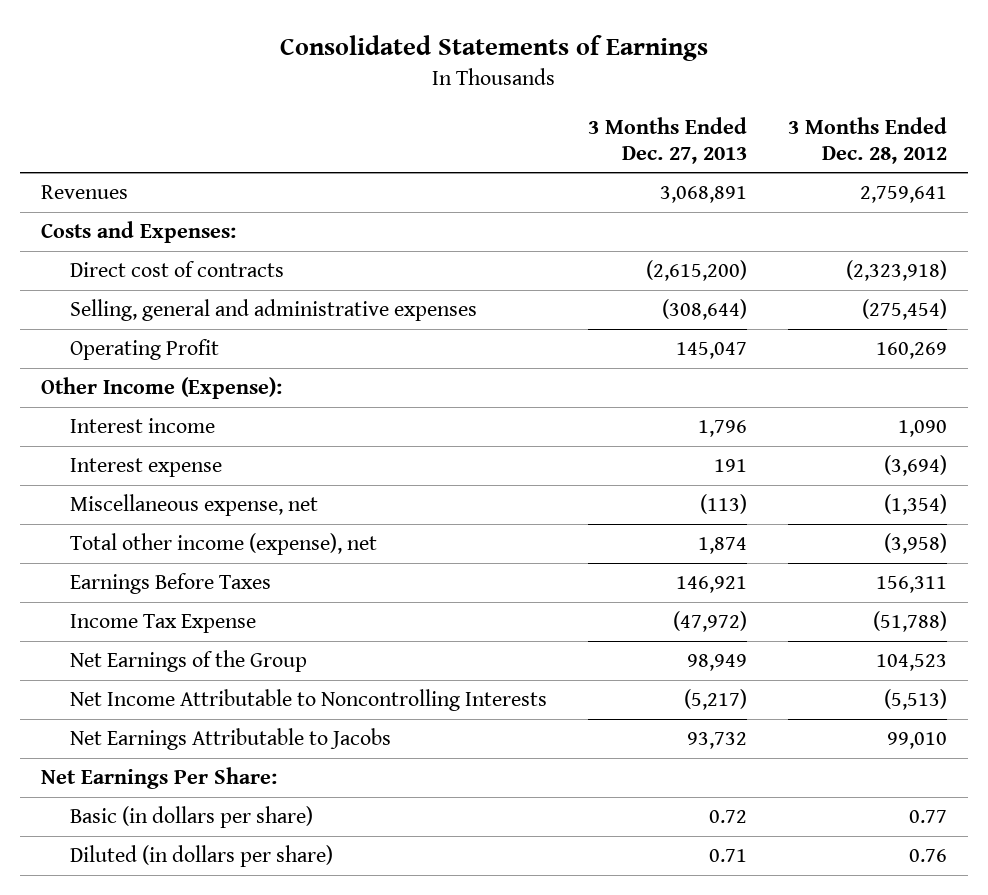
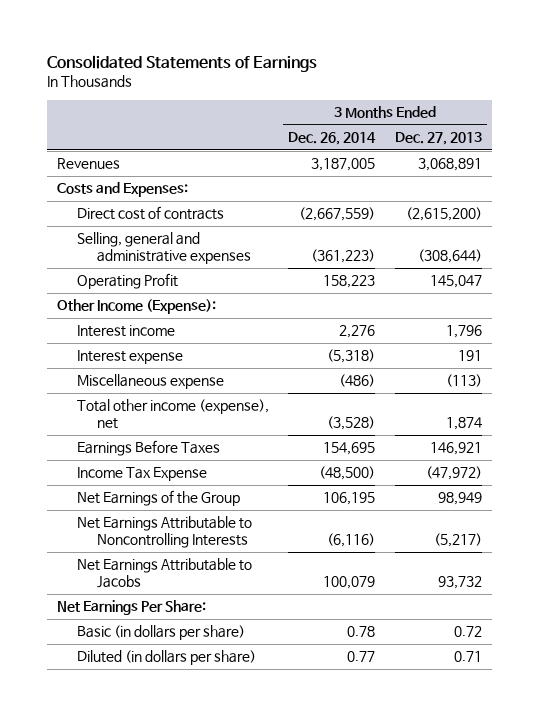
- | 3 Months Ended Dec. 27, 2013 | 3 Months Ended Dec. 28, 2012
+ | 3 Months Ended Dec. 26, 2014 | 3 Months Ended Dec. 27, 2013
- Miscellaneous expense, net | (113) | (1,354)
+ Miscellaneous expense | (486) | (113)
- Net Income Attributable to Noncontrolling Interests | (5,217) | (5,513)
+ Net Earnings Attributable to Noncontrolling Interests | (6,116) | (5,217)

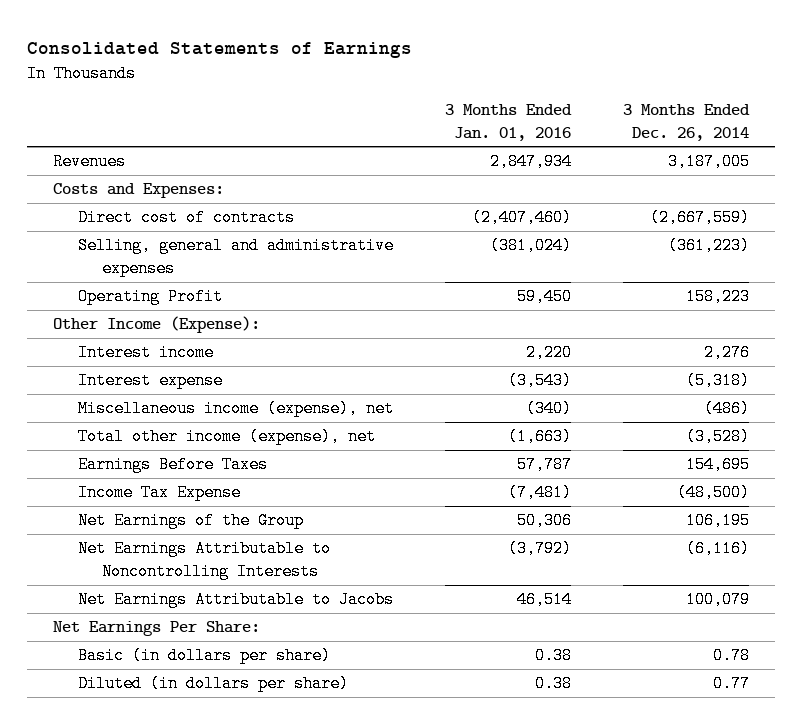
- | 3 Months Ended Dec. 26, 2014 | 3 Months Ended Dec. 27, 2013
+ | 3 Months Ended Jan. 01, 2016 | 3 Months Ended Dec. 26, 2014
- Miscellaneous expense | (486) | (113)
+ Miscellaneous income (expense), net | (340) | (486)

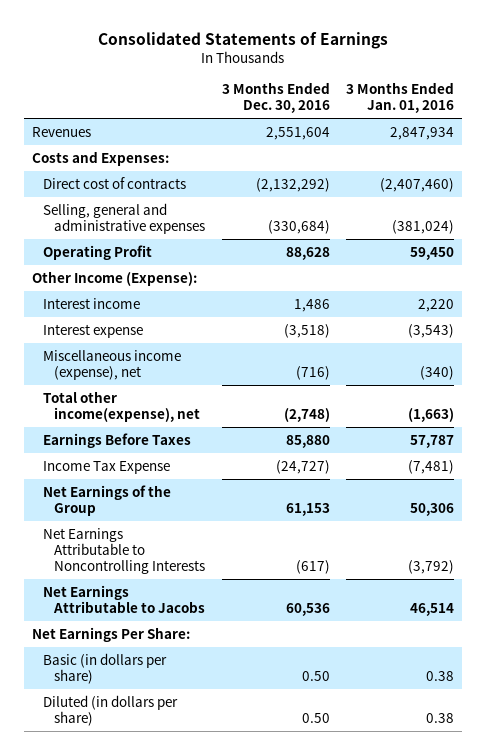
- | 3 Months Ended Jan. 01, 2016 | 3 Months Ended Dec. 26, 2014
+ | 3 Months Ended Dec. 30, 2016 | 3 Months Ended Jan. 01, 2016
- Total other income (expense), net | (1,663) | (3,528)
+ Total other income(expense), net | (2,748) | (1,663)

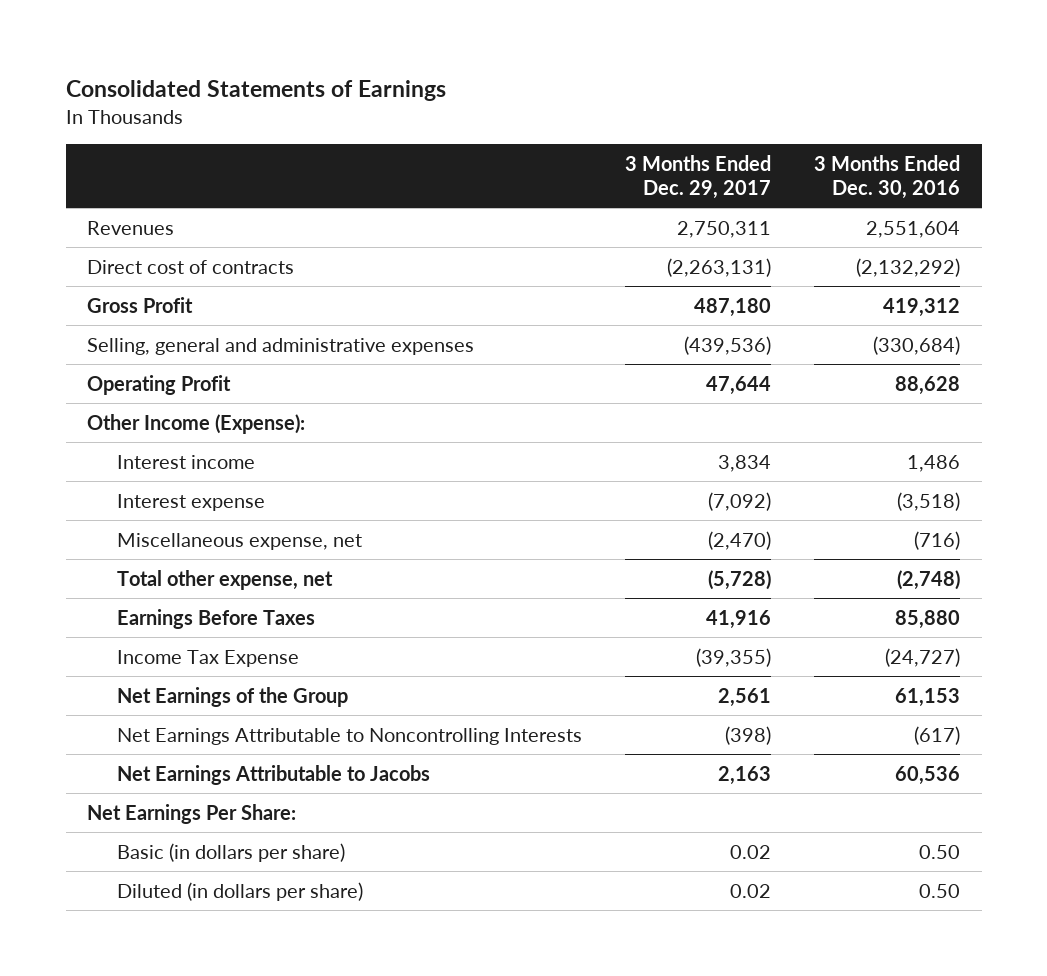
- | 3 Months Ended Dec. 30, 2016 | 3 Months Ended Jan. 01, 2016
+ | 3 Months Ended Dec. 29, 2017 | 3 Months Ended Dec. 30, 2016
- Costs and Expenses:
+ Gross Profit | 487,180 | 419,312
- Miscellaneous income (expense), net | (716) | (340)
- Total other income(expense), net | (2,748) | (1,663)
+ Miscellaneous expense, net | (2,470) | (716)
+ Total other expense, net | (5,728) | (2,748)

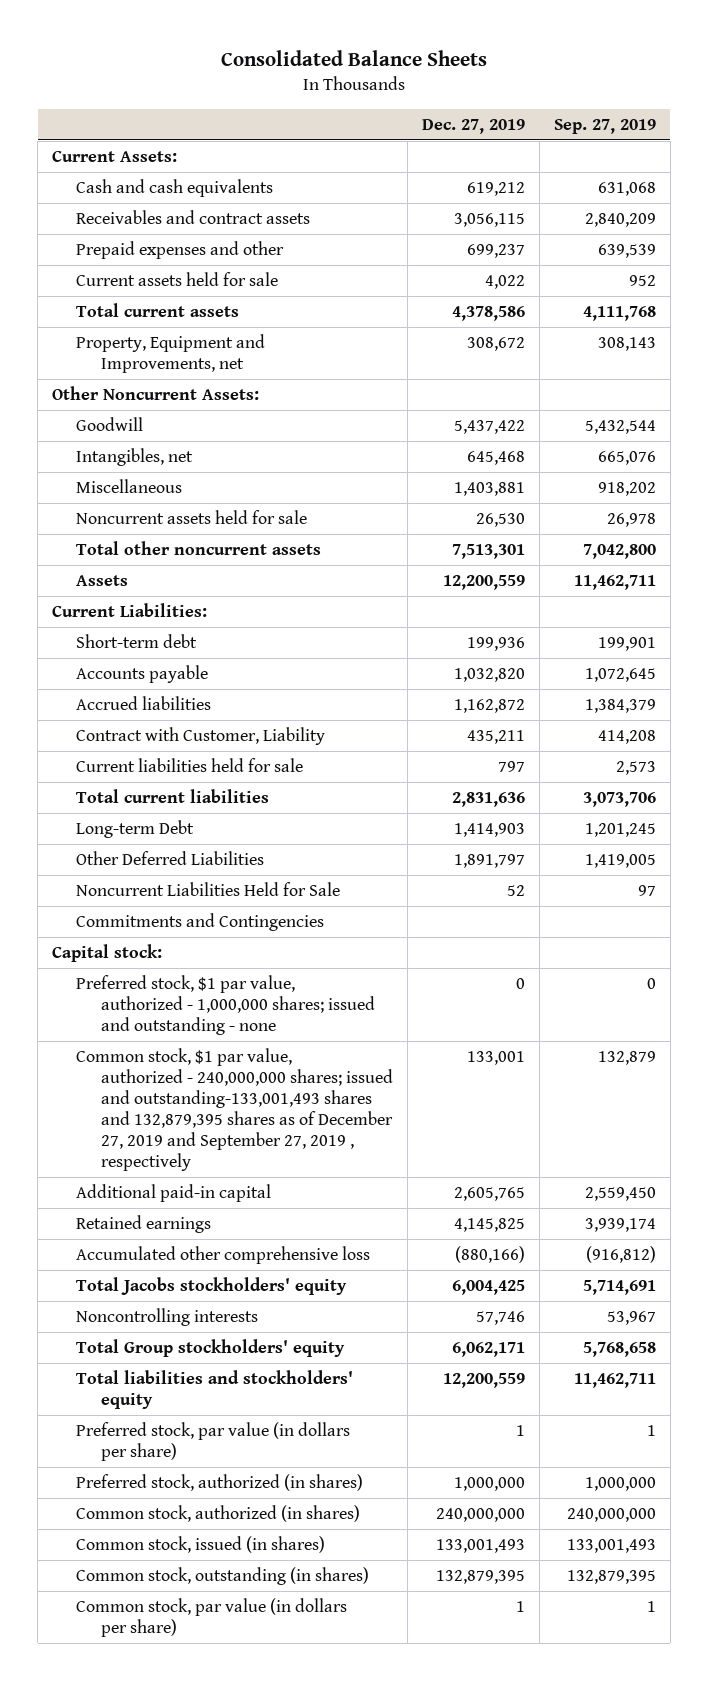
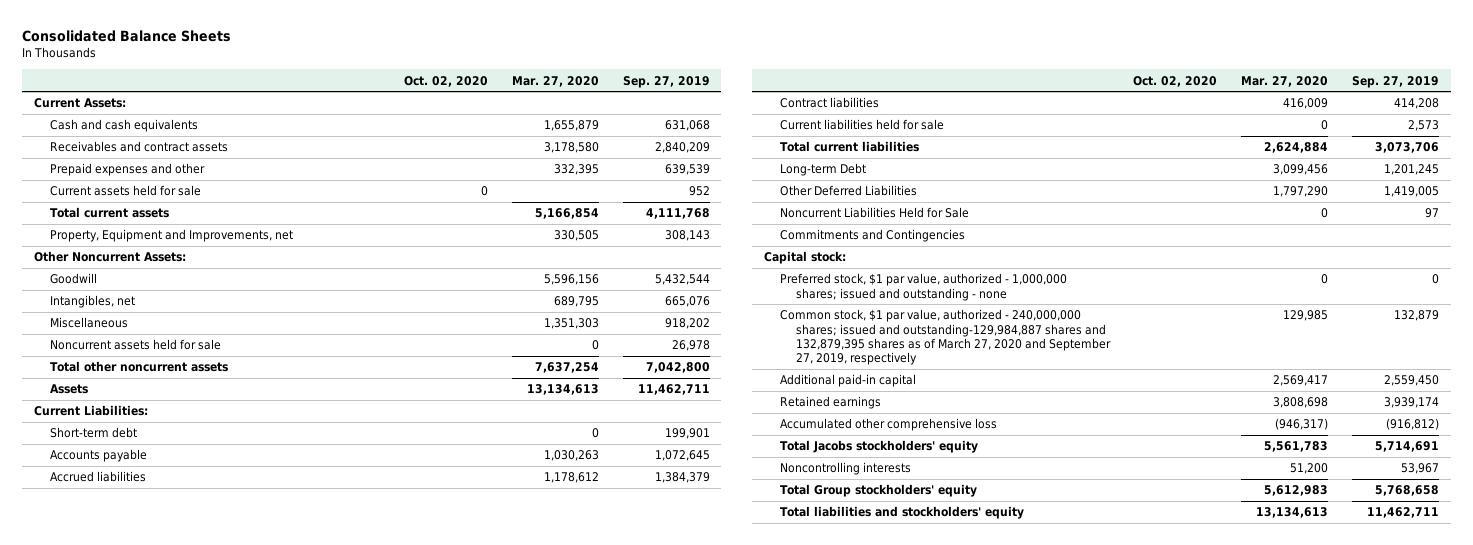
- | Dec. 27, 2019 | Sep. 27, 2019
+ | Oct. 02, 2020 | Mar. 27, 2020 | Sep. 27, 2019
- Contract with Customer, Liability | 435,211 | 414,208
+ Contract liabilities | | 416,009 | 414,208
- Common stock, $1 par value, authorized - 240,000,000 shares; issued and outstanding-133,001,493 shares and 132,879,395 shares as of December 27, 2019 and September 27, 2019 , respectively | 133,001 | 132,879
+ Common stock, $1 par value, authorized - 240,000,000 shares; issued and outstanding-129,984,887 shares and 132,879,395 shares as of March 27, 2020 and September 27, 2019, respectively | | 129,985 | 132,879
- Preferred stock, par value (in dollars per share) | 1 | 1
- Preferred stock, authorized (in shares) | 1,000,000 | 1,000,000
- Common stock, authorized (in shares) | 240,000,000 | 240,000,000
- Common stock, issued (in shares) | 133,001,493 | 133,001,493
- Common stock, outstanding (in shares) | 132,879,395 | 132,879,395
- Common stock, par value (in dollars per share) | 1 | 1

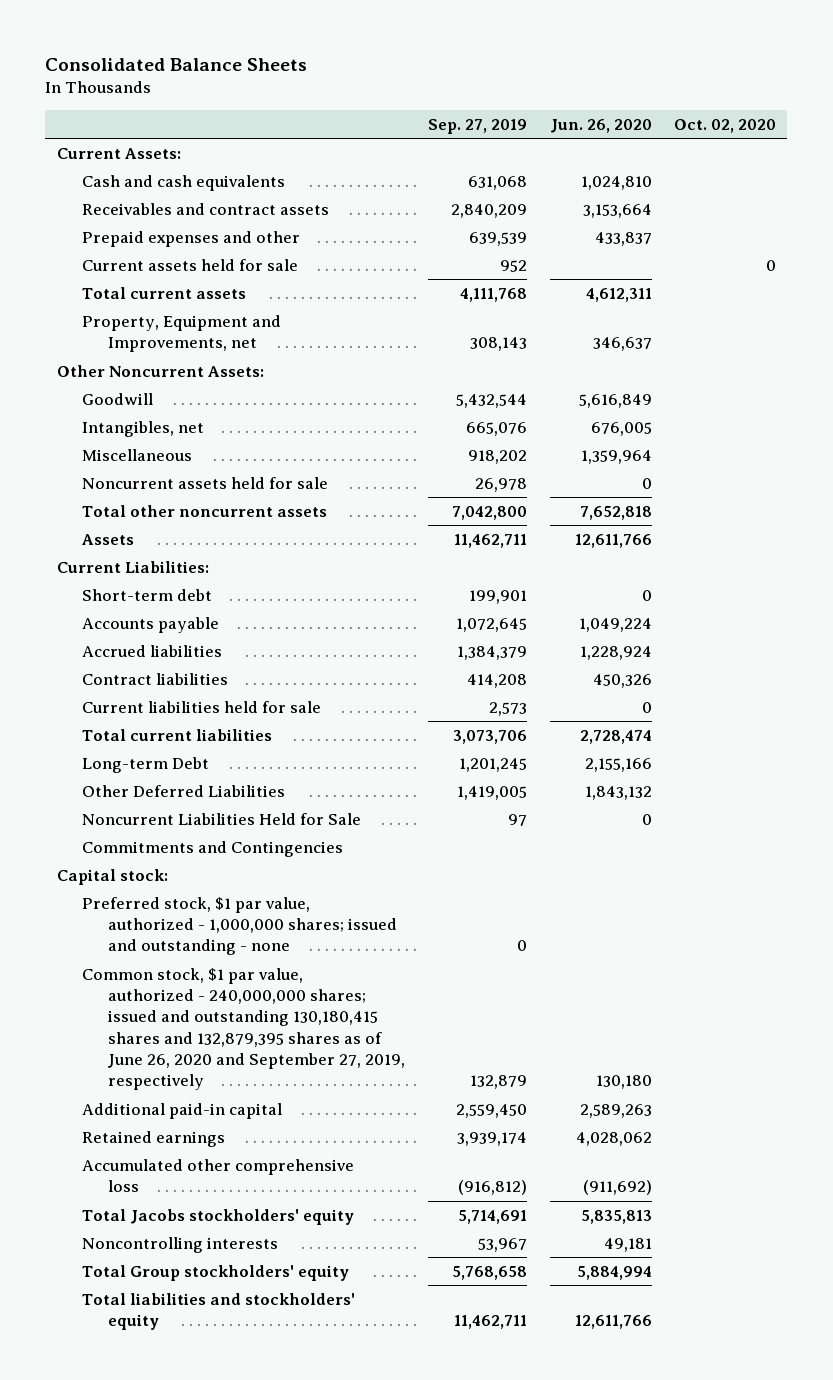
- | Oct. 02, 2020 | Mar. 27, 2020 | Sep. 27, 2019
+ | Sep. 27, 2019 | Jun. 26, 2020 | Oct. 02, 2020
- Common stock, $1 par value, authorized - 240,000,000 shares; issued and outstanding-129,984,887 shares and 132,879,395 shares as of March 27, 2020 and September 27, 2019, respectively | | 129,985 | 132,879
+ Common stock, $1 par value, authorized - 240,000,000 shares; issued and outstanding 130,180,415 shares and 132,879,395 shares as of June 26, 2020 and September 27, 2019, respectively | 132,879 | 130,180 |

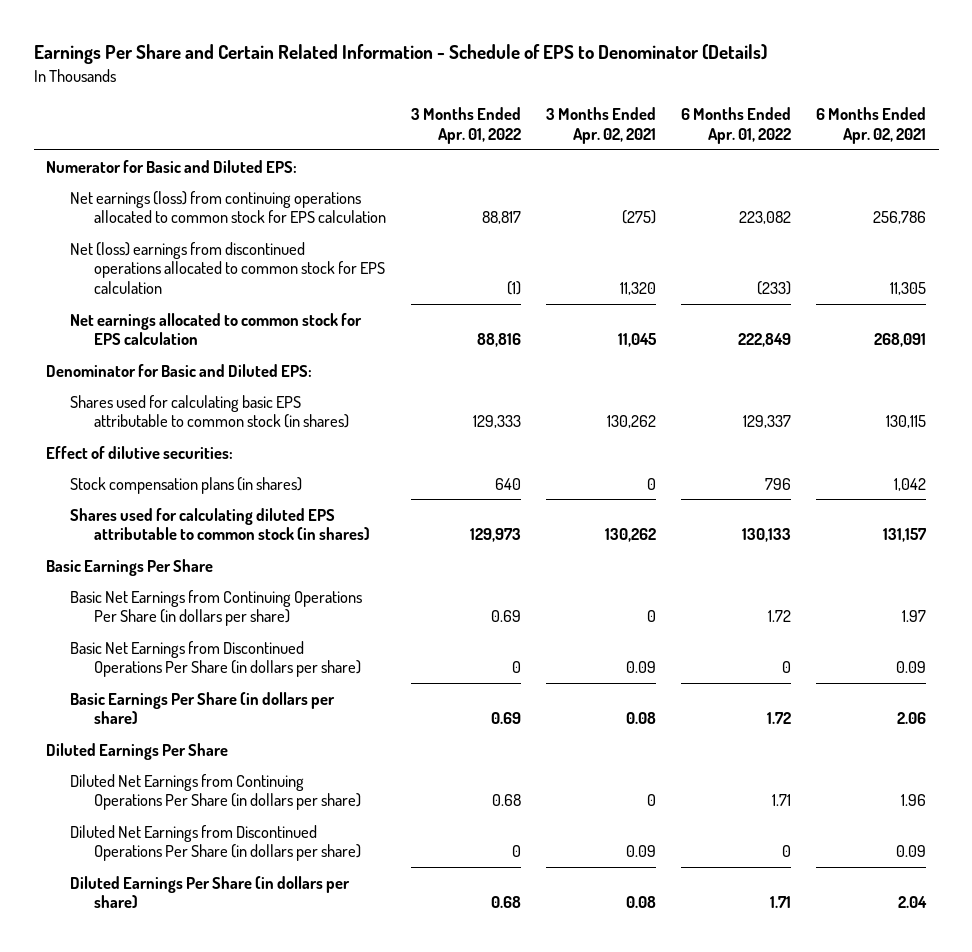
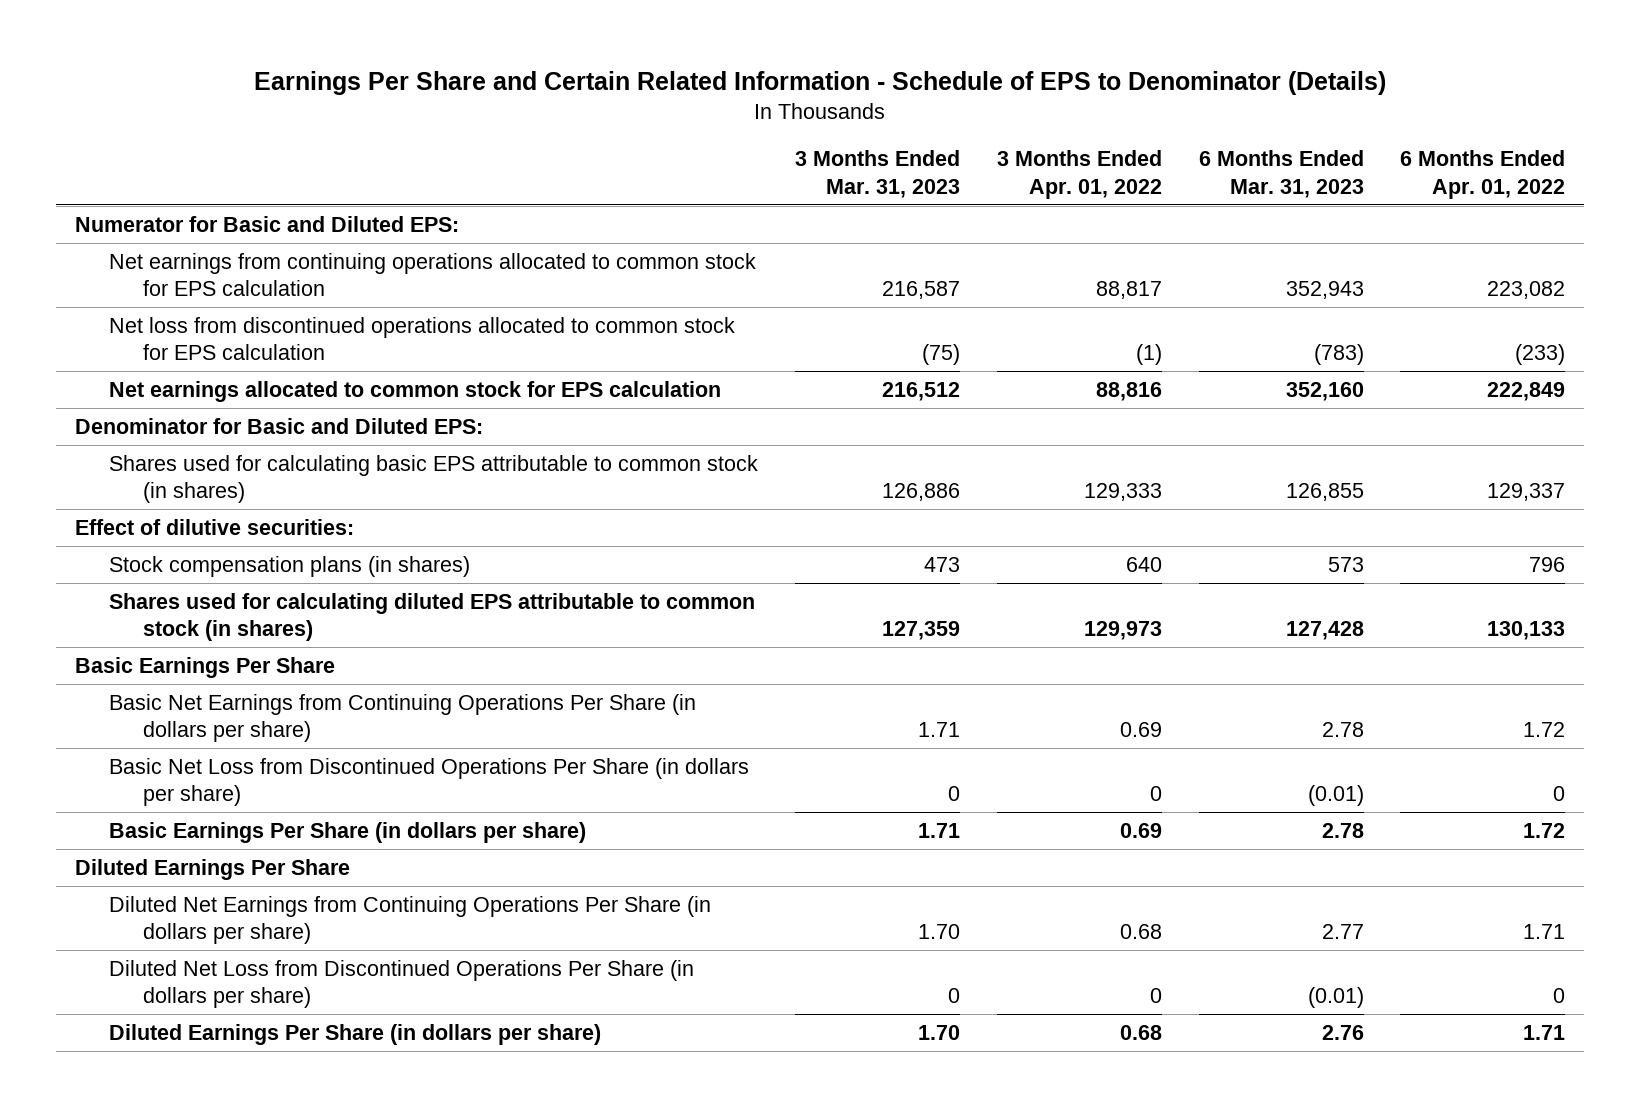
- | 3 Months Ended Apr. 01, 2022 | 3 Months Ended Apr. 02, 2021 | 6 Months Ended Apr. 01, 2022 | 6 Months Ended Apr. 02, 2021
+ | 3 Months Ended Mar. 31, 2023 | 3 Months Ended Apr. 01, 2022 | 6 Months Ended Mar. 31, 2023 | 6 Months Ended Apr. 01, 2022
- Net earnings (loss) from continuing operations allocated to common stock for EPS calculation | 88,817 | (275) | 223,082 | 256,786
- Net (loss) earnings from discontinued operations allocated to common stock for EPS calculation | (1) | 11,320 | (233) | 11,305
+ Net earnings from continuing operations allocated to common stock for EPS calculation | 216,587 | 88,817 | 352,943 | 223,082
+ Net loss from discontinued operations allocated to common stock for EPS calculation | (75) | (1) | (783) | (233)
- Basic Net Earnings from Discontinued Operations Per Share (in dollars per share) | 0 | 0.09 | 0 | 0.09
+ Basic Net Loss from Discontinued Operations Per Share (in dollars per share) | 0 | 0 | (0.01) | 0
- Diluted Net Earnings from Discontinued Operations Per Share (in dollars per share) | 0 | 0.09 | 0 | 0.09
+ Diluted Net Loss from Discontinued Operations Per Share (in dollars per share) | 0 | 0 | (0.01) | 0

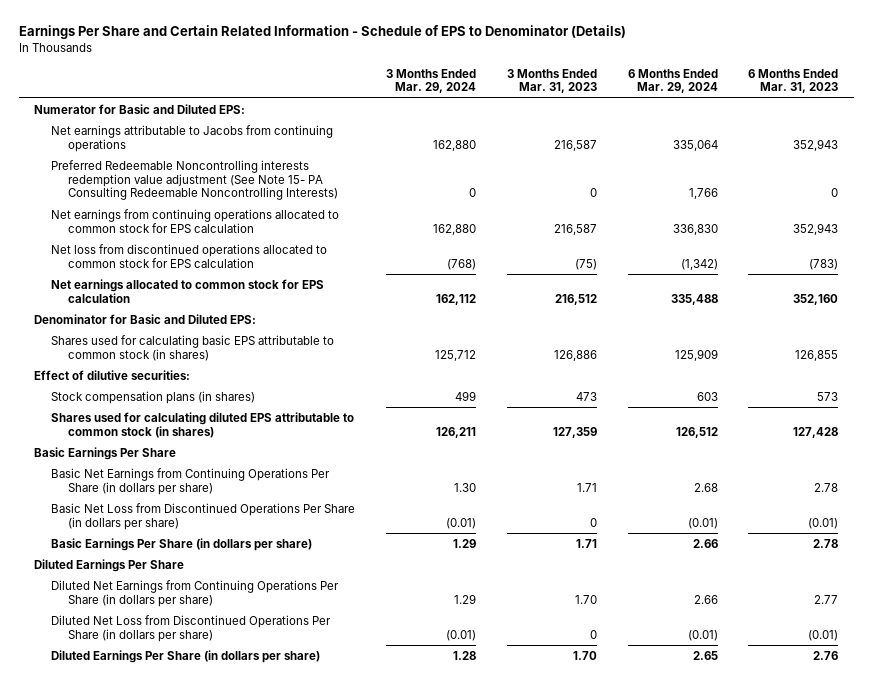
- | 3 Months Ended Mar. 31, 2023 | 3 Months Ended Apr. 01, 2022 | 6 Months Ended Mar. 31, 2023 | 6 Months Ended Apr. 01, 2022
+ | 3 Months Ended Mar. 29, 2024 | 3 Months Ended Mar. 31, 2023 | 6 Months Ended Mar. 29, 2024 | 6 Months Ended Mar. 31, 2023
+ Net earnings attributable to Jacobs from continuing operations | 162,880 | 216,587 | 335,064 | 352,943
+ Preferred Redeemable Noncontrolling interests redemption value adjustment (See Note 15- PA Consulting Redeemable Noncontrolling Interests) | 0 | 0 | 1,766 | 0

